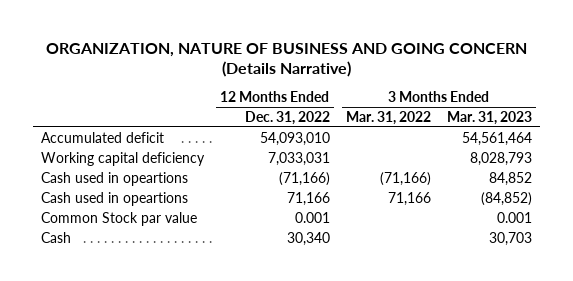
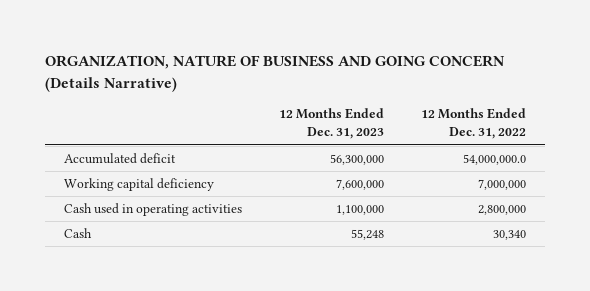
- | 12 Months Ended Dec. 31, 2022 | 3 Months Ended Mar. 31, 2022 | 3 Months Ended Mar. 31, 2023
+ | 12 Months Ended Dec. 31, 2023 | 12 Months Ended Dec. 31, 2022
- Accumulated deficit | 54,093,010 | | 54,561,464
- Working capital deficiency | 7,033,031 | | 8,028,793
- Cash used in opeartions | (71,166) | (71,166) | 84,852
- Cash used in opeartions | 71,166 | 71,166 | (84,852)
- Common Stock par value | 0.001 | | 0.001
+ Accumulated deficit | 56,300,000 | 54,000,000.0
+ Working capital deficiency | 7,600,000 | 7,000,000
+ Cash used in operating activities | 1,100,000 | 2,800,000

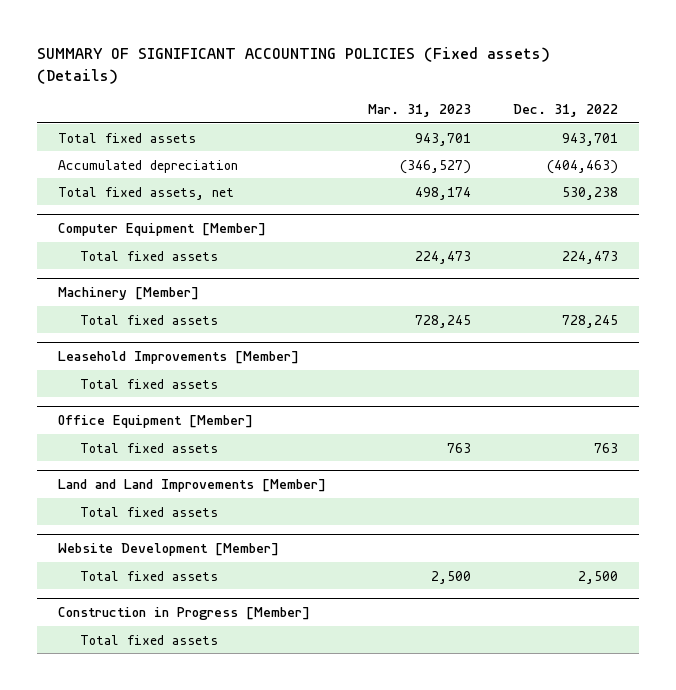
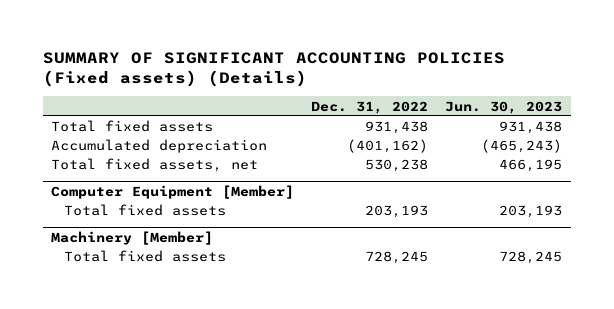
- | Mar. 31, 2023 | Dec. 31, 2022
+ | Dec. 31, 2022 | Jun. 30, 2023
- Total fixed assets | 943,701 | 943,701
- Accumulated depreciation | (346,527) | (404,463)
+ Total fixed assets | 931,438 | 931,438
+ Accumulated depreciation | (401,162) | (465,243)
@ Computer Equipment [Member]
- Total fixed assets | 224,473 | 224,473
+ Total fixed assets | 203,193 | 203,193
- Leasehold Improvements [Member]
- Total fixed assets
- Office Equipment [Member]
- Total fixed assets | 763 | 763
- Land and Land Improvements [Member]
- Total fixed assets
- Website Development [Member]
- Total fixed assets | 2,500 | 2,500
- Construction in Progress [Member]
- Total fixed assets

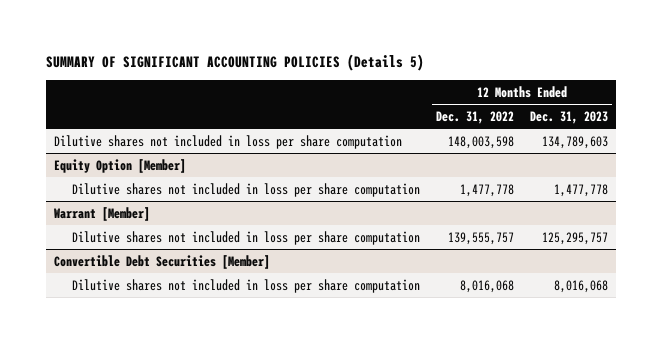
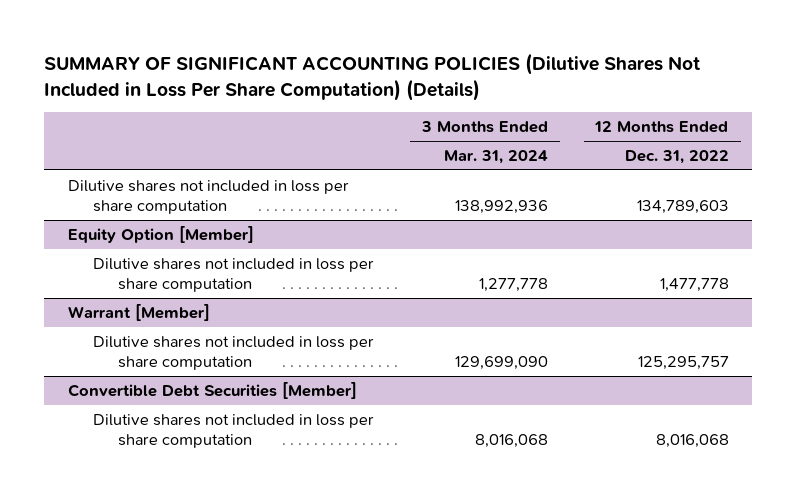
- SUMMARY OF SIGNIFICANT ACCOUNTING POLICIES (Details 5)
+ SUMMARY OF SIGNIFICANT ACCOUNTING POLICIES (Dilutive Shares Not Included in Loss Per Share Computation) (Details)
- | 12 Months Ended Dec. 31, 2022 | 12 Months Ended Dec. 31, 2023
+ | 3 Months Ended Mar. 31, 2024 | 12 Months Ended Dec. 31, 2022
- Dilutive shares not included in loss per share computation | 148,003,598 | 134,789,603
+ Dilutive shares not included in loss per share computation | 138,992,936 | 134,789,603
@ Warrant [Member]
- Dilutive shares not included in loss per share computation | 139,555,757 | 125,295,757
+ Dilutive shares not included in loss per share computation | 129,699,090 | 125,295,757

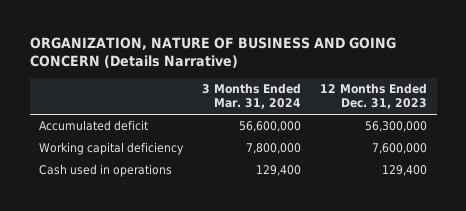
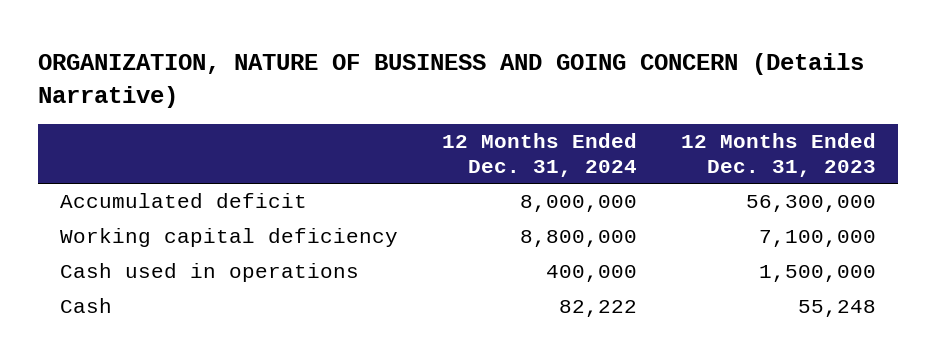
- | 3 Months Ended Mar. 31, 2024 | 12 Months Ended Dec. 31, 2023
+ | 12 Months Ended Dec. 31, 2024 | 12 Months Ended Dec. 31, 2023
- Working capital deficiency | 7,800,000 | 7,600,000
- Cash used in operations | 129,400 | 129,400
+ Working capital deficiency | 8,800,000 | 7,100,000
+ Cash used in operations | 400,000 | 1,500,000
+ Cash | 82,222 | 55,248

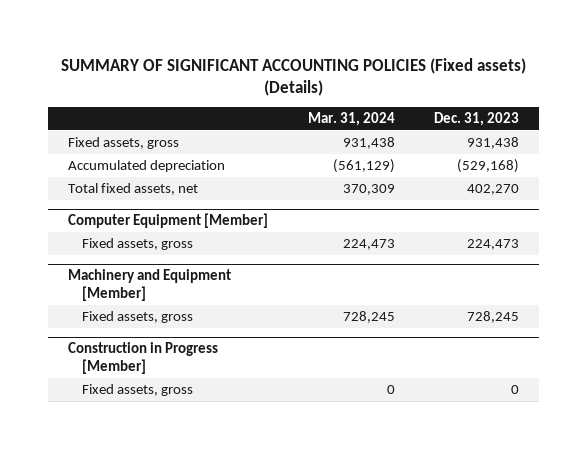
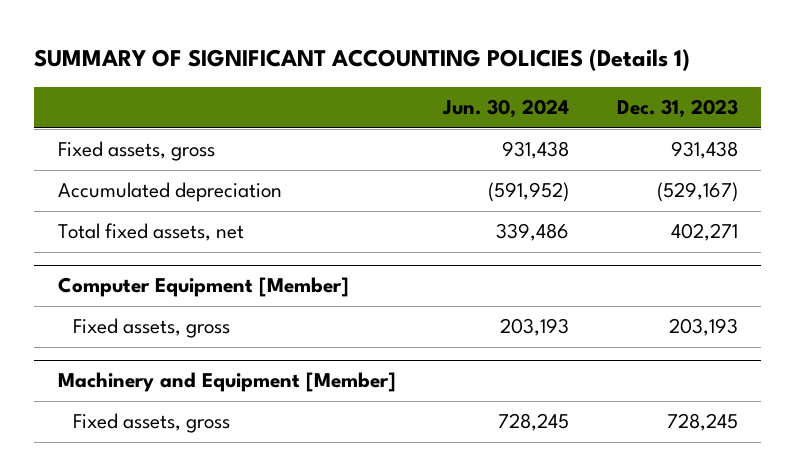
- SUMMARY OF SIGNIFICANT ACCOUNTING POLICIES (Fixed assets) (Details)
+ SUMMARY OF SIGNIFICANT ACCOUNTING POLICIES (Details 1)
- | Mar. 31, 2024 | Dec. 31, 2023
+ | Jun. 30, 2024 | Dec. 31, 2023
- Accumulated depreciation | (561,129) | (529,168)
- Total fixed assets, net | 370,309 | 402,270
+ Accumulated depreciation | (591,952) | (529,167)
+ Total fixed assets, net | 339,486 | 402,271
@ Computer Equipment [Member]
- Fixed assets, gross | 224,473 | 224,473
+ Fixed assets, gross | 203,193 | 203,193
- Construction in Progress [Member]
- Fixed assets, gross | 0 | 0

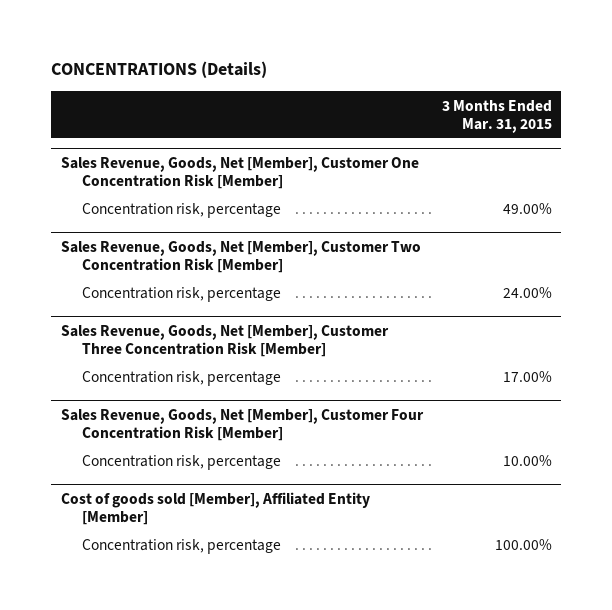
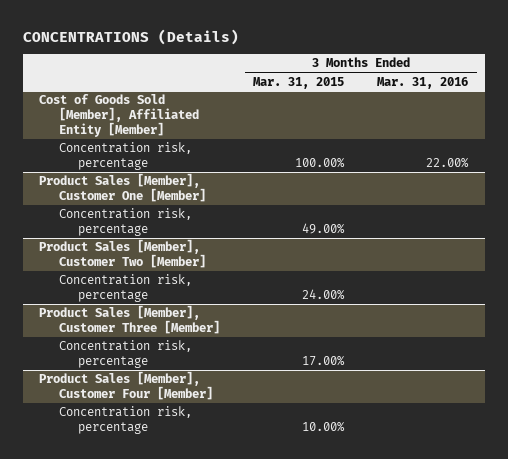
- | 3 Months Ended Mar. 31, 2015
+ | 3 Months Ended Mar. 31, 2015 | 3 Months Ended Mar. 31, 2016
- Sales Revenue, Goods, Net [Member], Customer One Concentration Risk [Member]
+ Cost of Goods Sold [Member], Affiliated Entity [Member]
+ Concentration risk, percentage | 100.00% | 22.00%
+ Product Sales [Member], Customer One [Member]
- Sales Revenue, Goods, Net [Member], Customer Two Concentration Risk [Member]
+ Product Sales [Member], Customer Two [Member]
- Sales Revenue, Goods, Net [Member], Customer Three Concentration Risk [Member]
+ Product Sales [Member], Customer Three [Member]
- Sales Revenue, Goods, Net [Member], Customer Four Concentration Risk [Member]
+ Product Sales [Member], Customer Four [Member]
- Cost of goods sold [Member], Affiliated Entity [Member]
- Concentration risk, percentage | 100.00%

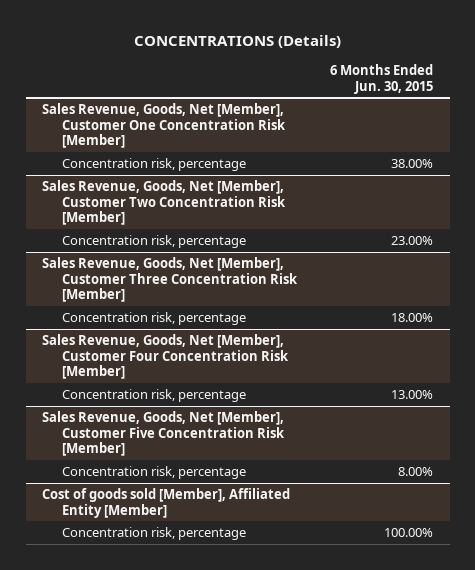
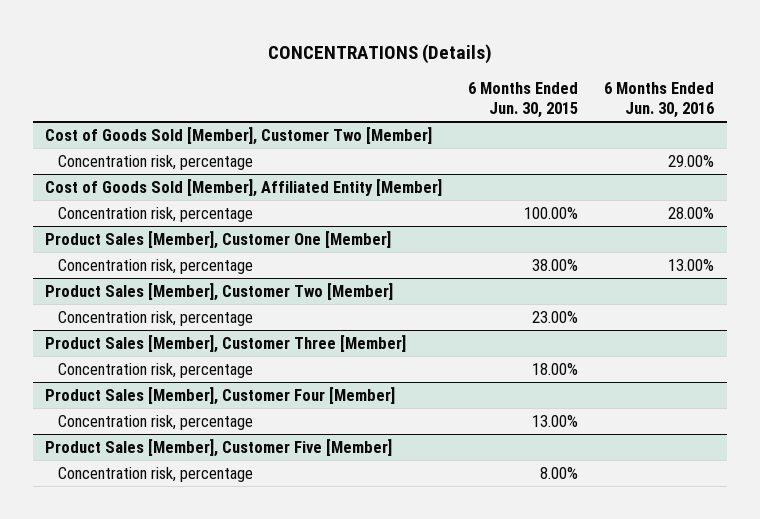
- | 6 Months Ended Jun. 30, 2015
+ | 6 Months Ended Jun. 30, 2015 | 6 Months Ended Jun. 30, 2016
- Sales Revenue, Goods, Net [Member], Customer One Concentration Risk [Member]
+ Cost of Goods Sold [Member], Customer Two [Member]
+ Concentration risk, percentage | | 29.00%
+ Cost of Goods Sold [Member], Affiliated Entity [Member]
+ Concentration risk, percentage | 100.00% | 28.00%
+ Product Sales [Member], Customer One [Member]
- Sales Revenue, Goods, Net [Member], Customer Two Concentration Risk [Member]
+ Product Sales [Member], Customer Two [Member]
- Sales Revenue, Goods, Net [Member], Customer Three Concentration Risk [Member]
+ Product Sales [Member], Customer Three [Member]
- Sales Revenue, Goods, Net [Member], Customer Four Concentration Risk [Member]
+ Product Sales [Member], Customer Four [Member]
- Sales Revenue, Goods, Net [Member], Customer Five Concentration Risk [Member]
+ Product Sales [Member], Customer Five [Member]
- Cost of goods sold [Member], Affiliated Entity [Member]
- Concentration risk, percentage | 100.00%

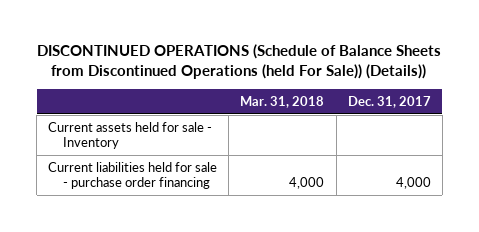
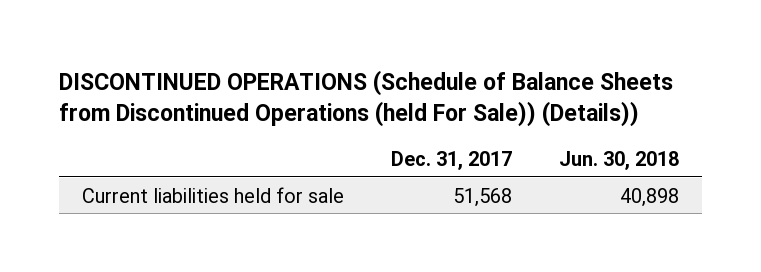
- | Mar. 31, 2018 | Dec. 31, 2017
+ | Dec. 31, 2017 | Jun. 30, 2018
- Current assets held for sale - Inventory
- Current liabilities held for sale - purchase order financing | 4,000 | 4,000
+ Current liabilities held for sale | 51,568 | 40,898

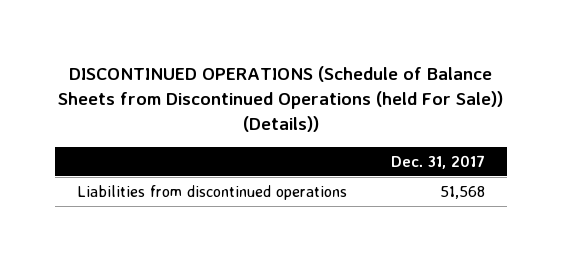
- | Dec. 31, 2017 | Jun. 30, 2018
+ | Dec. 31, 2017
- Current liabilities held for sale | 51,568 | 40,898
+ Liabilities from discontinued operations | 51,568

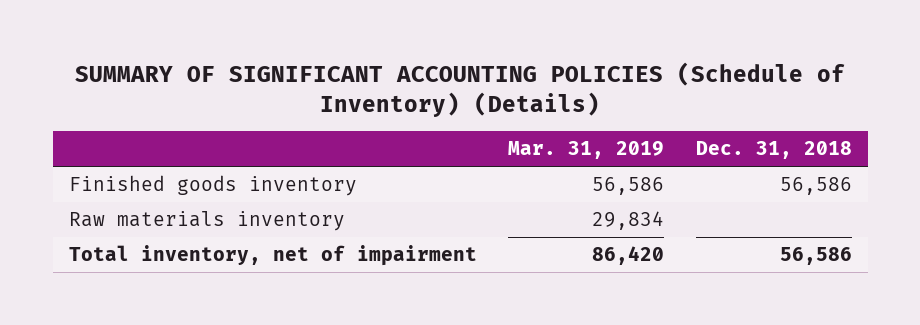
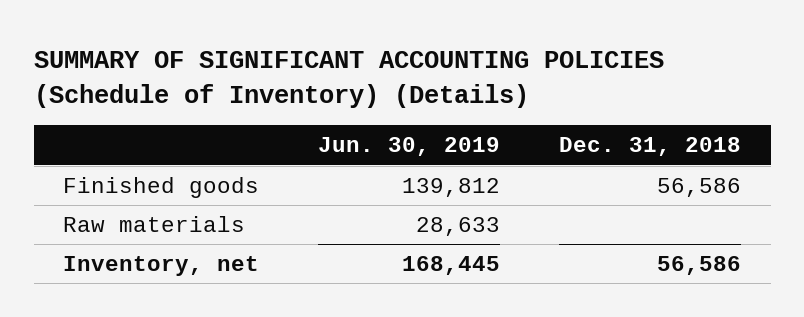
- | Mar. 31, 2019 | Dec. 31, 2018
+ | Jun. 30, 2019 | Dec. 31, 2018
- Finished goods inventory | 56,586 | 56,586
- Raw materials inventory | 29,834 |
- Total inventory, net of impairment | 86,420 | 56,586
+ Finished goods | 139,812 | 56,586
+ Raw materials | 28,633 |
+ Inventory, net | 168,445 | 56,586

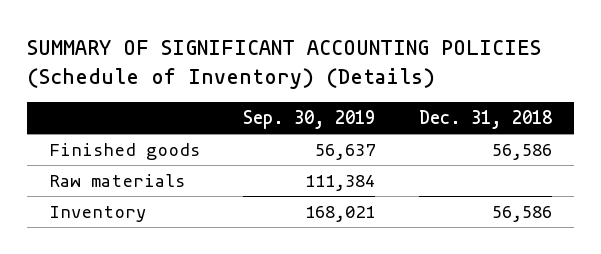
- | Jun. 30, 2019 | Dec. 31, 2018
+ | Sep. 30, 2019 | Dec. 31, 2018
- Inventory, net | 168,445 | 56,586
+ Inventory | 168,021 | 56,586

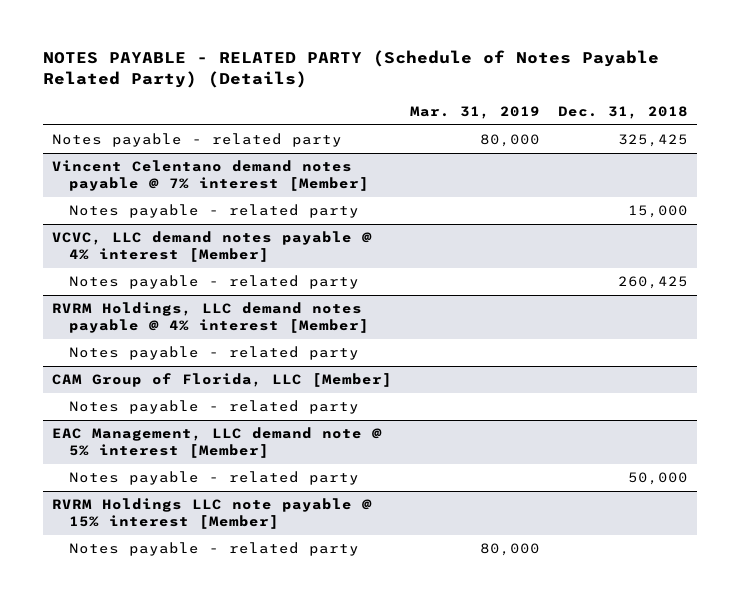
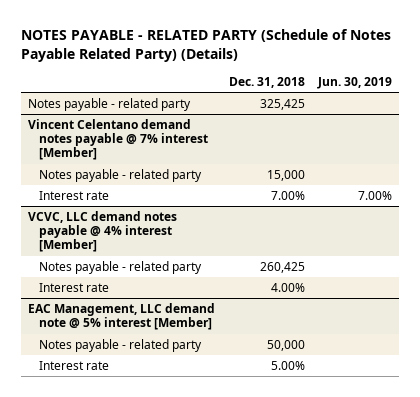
- | Mar. 31, 2019 | Dec. 31, 2018
+ | Dec. 31, 2018 | Jun. 30, 2019
@ Vincent Celentano demand notes payable @ 7% interest [Member]
+ Interest rate | 7.00% | 7.00%
- RVRM Holdings, LLC demand notes payable @ 4% interest [Member]
- Notes payable - related party
- CAM Group of Florida, LLC [Member]
- Notes payable - related party
@ VCVC, LLC demand notes payable @ 4% interest [Member]
+ Interest rate | 4.00% |
- RVRM Holdings LLC note payable @ 15% interest [Member]
- Notes payable - related party | 80,000 |
@ EAC Management, LLC demand note @ 5% interest [Member]
+ Interest rate | 5.00% |

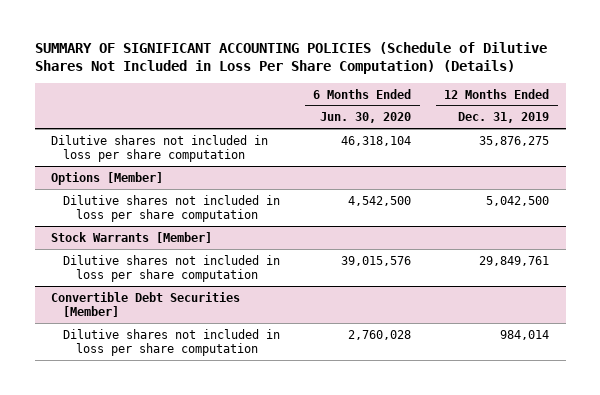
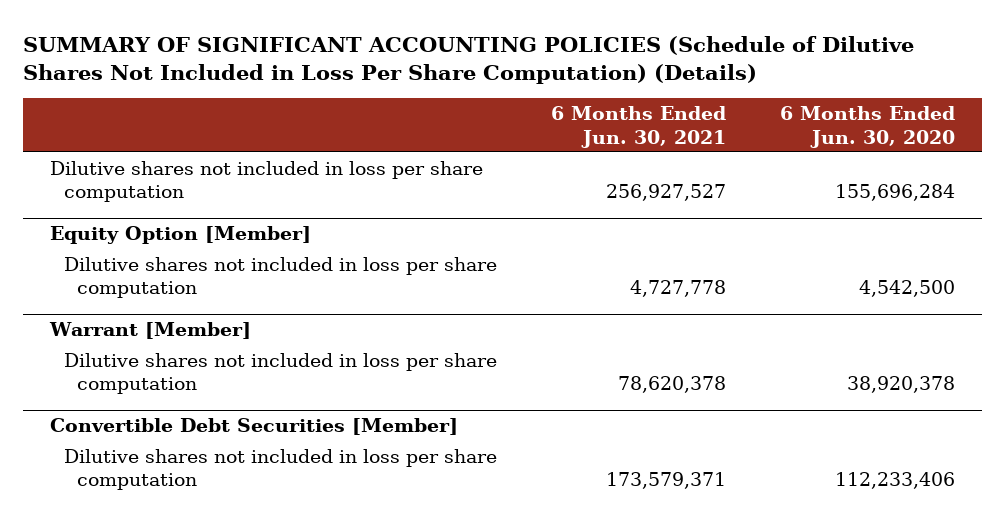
- | 6 Months Ended Jun. 30, 2020 | 12 Months Ended Dec. 31, 2019
+ | 6 Months Ended Jun. 30, 2021 | 6 Months Ended Jun. 30, 2020
- Dilutive shares not included in loss per share computation | 46,318,104 | 35,876,275
- Options [Member]
+ Dilutive shares not included in loss per share computation | 256,927,527 | 155,696,284
+ Equity Option [Member]
- Stock Warrants [Member]
- Dilutive shares not included in loss per share computation | 39,015,576 | 29,849,761
+ Warrant [Member]
+ Dilutive shares not included in loss per share computation | 78,620,378 | 38,920,378
@ Convertible Debt Securities [Member]
- Dilutive shares not included in loss per share computation | 2,760,028 | 984,014
+ Dilutive shares not included in loss per share computation | 173,579,371 | 112,233,406

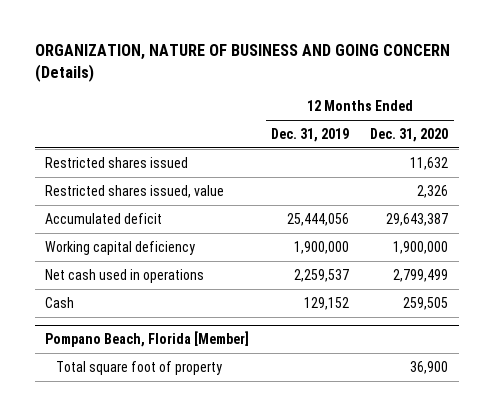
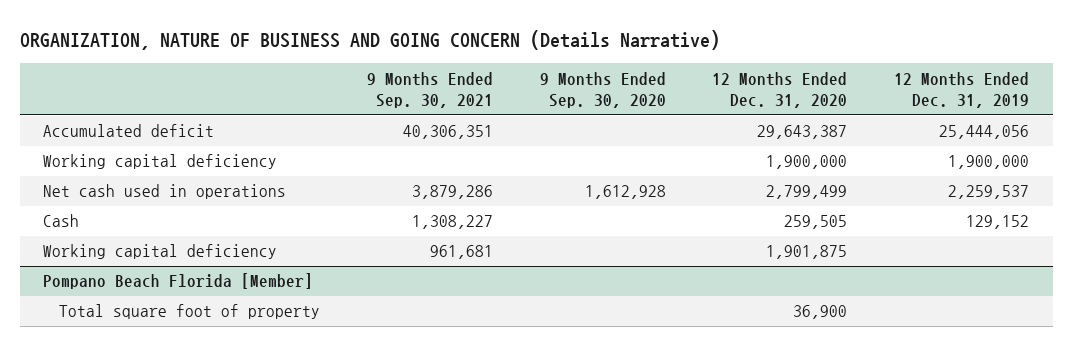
- ORGANIZATION, NATURE OF BUSINESS AND GOING CONCERN (Details)
+ ORGANIZATION, NATURE OF BUSINESS AND GOING CONCERN (Details Narrative)
- | 12 Months Ended Dec. 31, 2019 | 12 Months Ended Dec. 31, 2020
+ | 9 Months Ended Sep. 30, 2021 | 9 Months Ended Sep. 30, 2020 | 12 Months Ended Dec. 31, 2020 | 12 Months Ended Dec. 31, 2019
- Restricted shares issued | | 11,632
- Restricted shares issued, value | | 2,326
- Pompano Beach, Florida [Member]
+ Working capital deficiency | 961,681 | | 1,901,875 |
+ Pompano Beach Florida [Member]

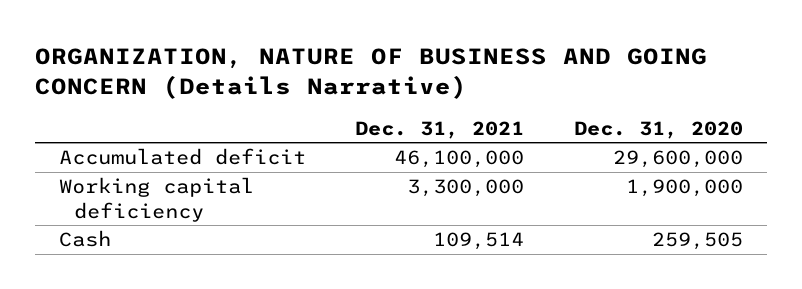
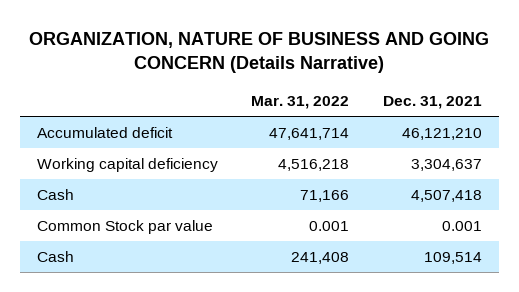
- | Dec. 31, 2021 | Dec. 31, 2020
+ | Mar. 31, 2022 | Dec. 31, 2021
- Accumulated deficit | 46,100,000 | 29,600,000
- Working capital deficiency | 3,300,000 | 1,900,000
+ Accumulated deficit | 47,641,714 | 46,121,210
+ Working capital deficiency | 4,516,218 | 3,304,637
+ Cash | 71,166 | 4,507,418
+ Common Stock par value | 0.001 | 0.001

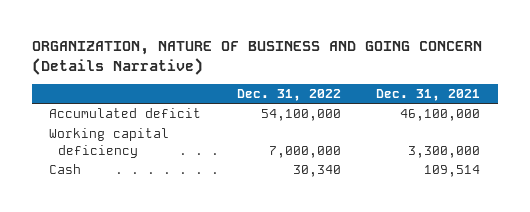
- | Mar. 31, 2022 | Dec. 31, 2021
+ | Dec. 31, 2022 | Dec. 31, 2021
- Accumulated deficit | 47,641,714 | 46,121,210
- Working capital deficiency | 4,516,218 | 3,304,637
- Cash | 71,166 | 4,507,418
- Common Stock par value | 0.001 | 0.001
+ Accumulated deficit | 54,100,000 | 46,100,000
+ Working capital deficiency | 7,000,000 | 3,300,000

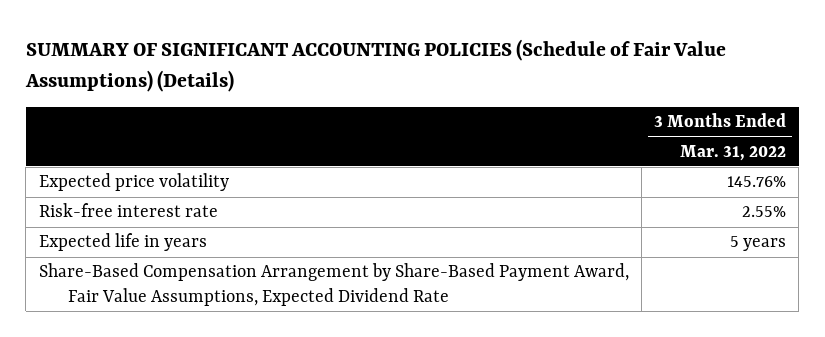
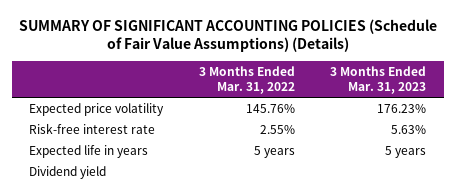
- | 3 Months Ended Mar. 31, 2022
+ | 3 Months Ended Mar. 31, 2022 | 3 Months Ended Mar. 31, 2023
- Share-Based Compensation Arrangement by Share-Based Payment Award, Fair Value Assumptions, Expected Dividend Rate
+ Dividend yield

